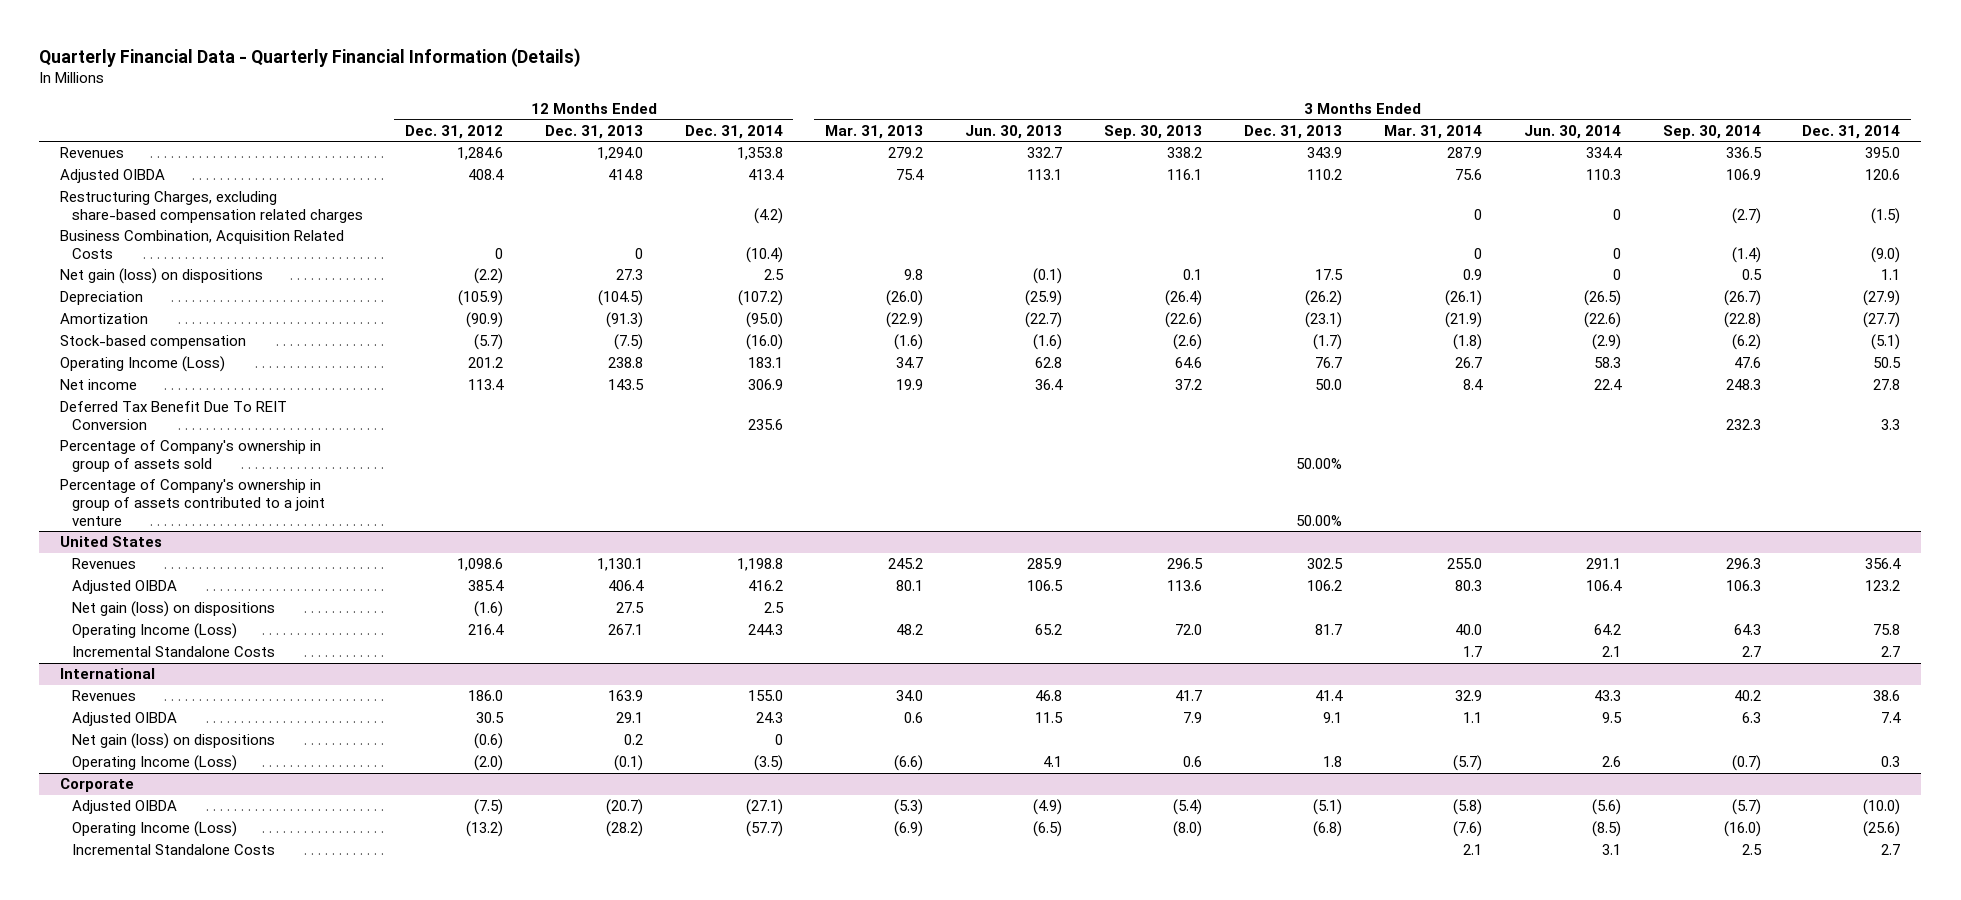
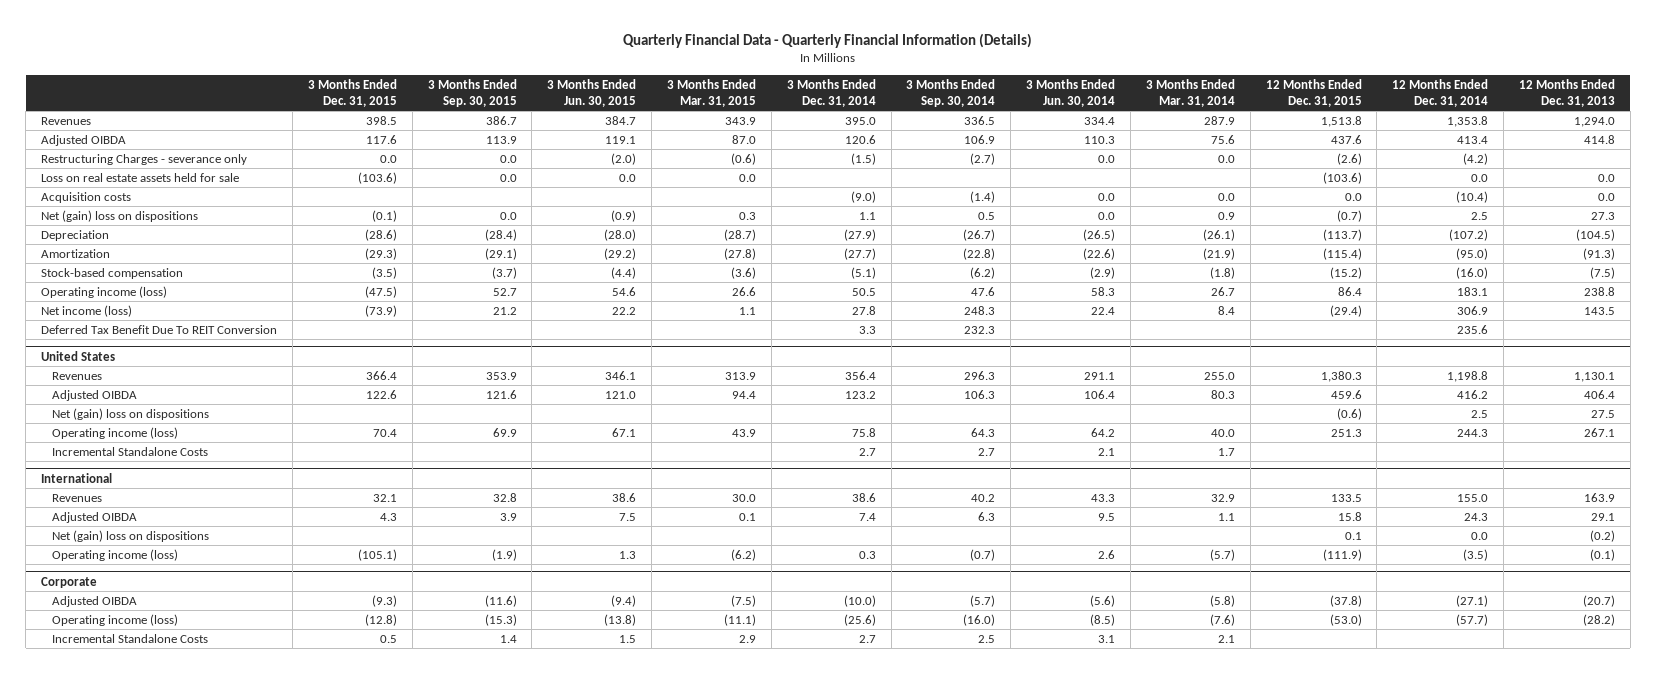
- | 12 Months Ended Dec. 31, 2012 | 12 Months Ended Dec. 31, 2013 | 12 Months Ended Dec. 31, 2014 | 3 Months Ended Mar. 31, 2013 | 3 Months Ended Jun. 30, 2013 | 3 Months Ended Sep. 30, 2013 | 3 Months Ended Dec. 31, 2013 | 3 Months Ended Mar. 31, 2014 | 3 Months Ended Jun. 30, 2014 | 3 Months Ended Sep. 30, 2014 | 3 Months Ended Dec. 31, 2014
+ | 3 Months Ended Dec. 31, 2015 | 3 Months Ended Sep. 30, 2015 | 3 Months Ended Jun. 30, 2015 | 3 Months Ended Mar. 31, 2015 | 3 Months Ended Dec. 31, 2014 | 3 Months Ended Sep. 30, 2014 | 3 Months Ended Jun. 30, 2014 | 3 Months Ended Mar. 31, 2014 | 12 Months Ended Dec. 31, 2015 | 12 Months Ended Dec. 31, 2014 | 12 Months Ended Dec. 31, 2013
- Restructuring Charges, excluding share-based compensation related charges | | | (4.2) | | | | | 0 | 0 | (2.7) | (1.5)
- Business Combination, Acquisition Related Costs | 0 | 0 | (10.4) | | | | | 0 | 0 | (1.4) | (9.0)
- Net gain (loss) on dispositions | (2.2) | 27.3 | 2.5 | 9.8 | (0.1) | 0.1 | 17.5 | 0.9 | 0 | 0.5 | 1.1
+ Restructuring Charges - severance only | 0.0 | 0.0 | (2.0) | (0.6) | (1.5) | (2.7) | 0.0 | 0.0 | (2.6) | (4.2) |
+ Loss on real estate assets held for sale | (103.6) | 0.0 | 0.0 | 0.0 | | | | | (103.6) | 0.0 | 0.0
+ Acquisition costs | | | | | (9.0) | (1.4) | 0.0 | 0.0 | 0.0 | (10.4) | 0.0
+ Net (gain) loss on dispositions | (0.1) | 0.0 | (0.9) | 0.3 | 1.1 | 0.5 | 0.0 | 0.9 | (0.7) | 2.5 | 27.3
- Operating Income (Loss) | 201.2 | 238.8 | 183.1 | 34.7 | 62.8 | 64.6 | 76.7 | 26.7 | 58.3 | 47.6 | 50.5
- Net income | 113.4 | 143.5 | 306.9 | 19.9 | 36.4 | 37.2 | 50.0 | 8.4 | 22.4 | 248.3 | 27.8
+ Operating income (loss) | (47.5) | 52.7 | 54.6 | 26.6 | 50.5 | 47.6 | 58.3 | 26.7 | 86.4 | 183.1 | 238.8
+ Net income (loss) | (73.9) | 21.2 | 22.2 | 1.1 | 27.8 | 248.3 | 22.4 | 8.4 | (29.4) | 306.9 | 143.5
- Percentage of Company's ownership in group of assets sold | | | | | | | 50.00% | | | |
- Percentage of Company's ownership in group of assets contributed to a joint venture | | | | | | | 50.00% | | | |
@ United States
- Net gain (loss) on dispositions | (1.6) | 27.5 | 2.5 | | | | | | | |
- Operating Income (Loss) | 216.4 | 267.1 | 244.3 | 48.2 | 65.2 | 72.0 | 81.7 | 40.0 | 64.2 | 64.3 | 75.8
+ Net (gain) loss on dispositions | | | | | | | | | (0.6) | 2.5 | 27.5
+ Operating income (loss) | 70.4 | 69.9 | 67.1 | 43.9 | 75.8 | 64.3 | 64.2 | 40.0 | 251.3 | 244.3 | 267.1
@ International
- Net gain (loss) on dispositions | (0.6) | 0.2 | 0 | | | | | | | |
- Operating Income (Loss) | (2.0) | (0.1) | (3.5) | (6.6) | 4.1 | 0.6 | 1.8 | (5.7) | 2.6 | (0.7) | 0.3
+ Net (gain) loss on dispositions | | | | | | | | | 0.1 | 0.0 | (0.2)
+ Operating income (loss) | (105.1) | (1.9) | 1.3 | (6.2) | 0.3 | (0.7) | 2.6 | (5.7) | (111.9) | (3.5) | (0.1)
@ Corporate
- Operating Income (Loss) | (13.2) | (28.2) | (57.7) | (6.9) | (6.5) | (8.0) | (6.8) | (7.6) | (8.5) | (16.0) | (25.6)
+ Operating income (loss) | (12.8) | (15.3) | (13.8) | (11.1) | (25.6) | (16.0) | (8.5) | (7.6) | (53.0) | (57.7) | (28.2)

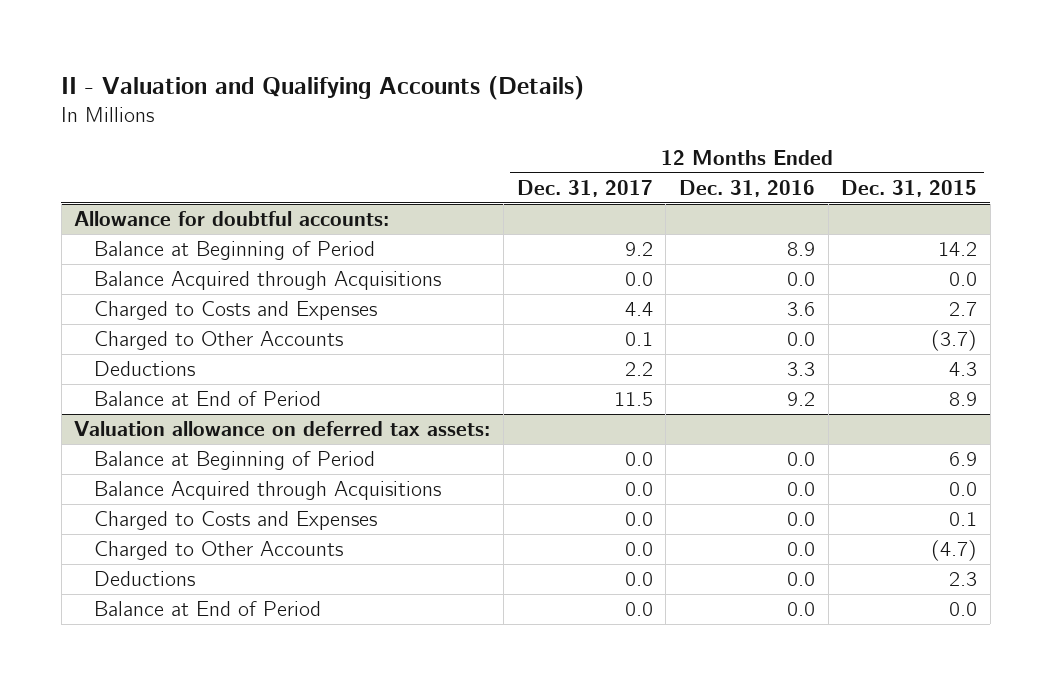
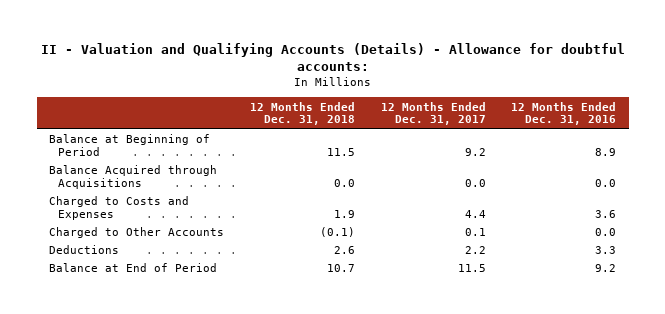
- II - Valuation and Qualifying Accounts (Details)
+ II - Valuation and Qualifying Accounts (Details) - Allowance for doubtful accounts:
- | 12 Months Ended Dec. 31, 2017 | 12 Months Ended Dec. 31, 2016 | 12 Months Ended Dec. 31, 2015
+ | 12 Months Ended Dec. 31, 2018 | 12 Months Ended Dec. 31, 2017 | 12 Months Ended Dec. 31, 2016
- Allowance for doubtful accounts:
- Valuation allowance on deferred tax assets:
- Balance at Beginning of Period | 0.0 | 0.0 | 6.9
- Balance Acquired through Acquisitions | 0.0 | 0.0 | 0.0
- Charged to Costs and Expenses | 0.0 | 0.0 | 0.1
- Charged to Other Accounts | 0.0 | 0.0 | (4.7)
- Deductions | 0.0 | 0.0 | 2.3
- Balance at End of Period | 0.0 | 0.0 | 0.0

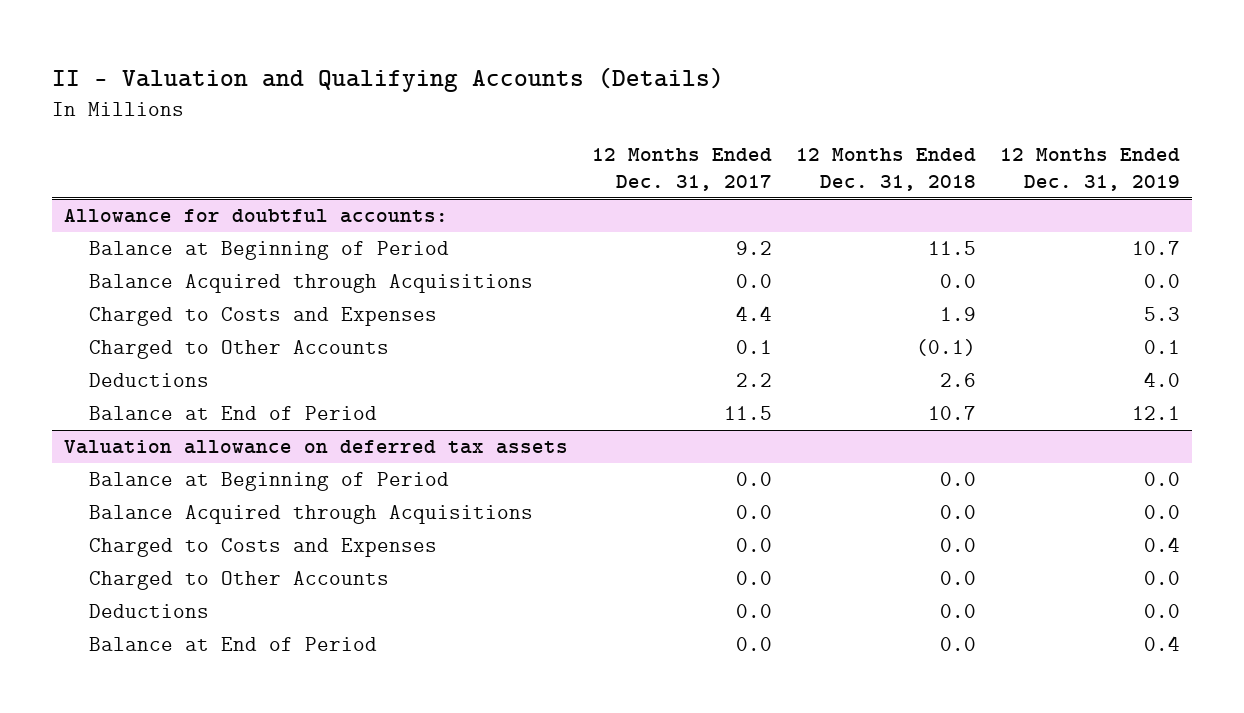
- II - Valuation and Qualifying Accounts (Details) - Allowance for doubtful accounts:
+ II - Valuation and Qualifying Accounts (Details)
- | 12 Months Ended Dec. 31, 2018 | 12 Months Ended Dec. 31, 2017 | 12 Months Ended Dec. 31, 2016
+ | 12 Months Ended Dec. 31, 2017 | 12 Months Ended Dec. 31, 2018 | 12 Months Ended Dec. 31, 2019
+ Allowance for doubtful accounts:
+ Valuation allowance on deferred tax assets
+ Balance at Beginning of Period | 0.0 | 0.0 | 0.0
+ Balance Acquired through Acquisitions | 0.0 | 0.0 | 0.0
+ Charged to Costs and Expenses | 0.0 | 0.0 | 0.4
+ Charged to Other Accounts | 0.0 | 0.0 | 0.0
+ Deductions | 0.0 | 0.0 | 0.0
+ Balance at End of Period | 0.0 | 0.0 | 0.4

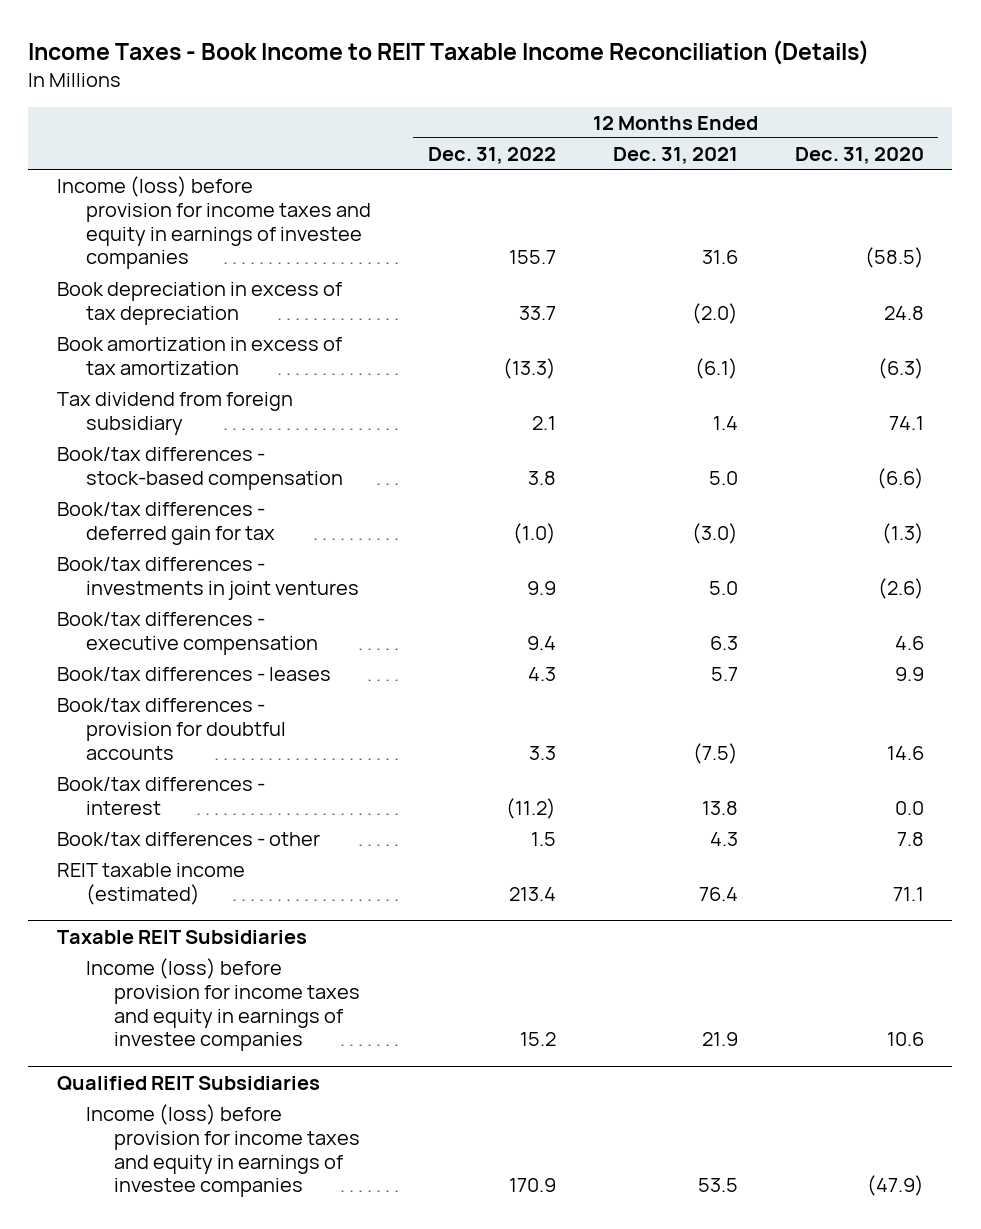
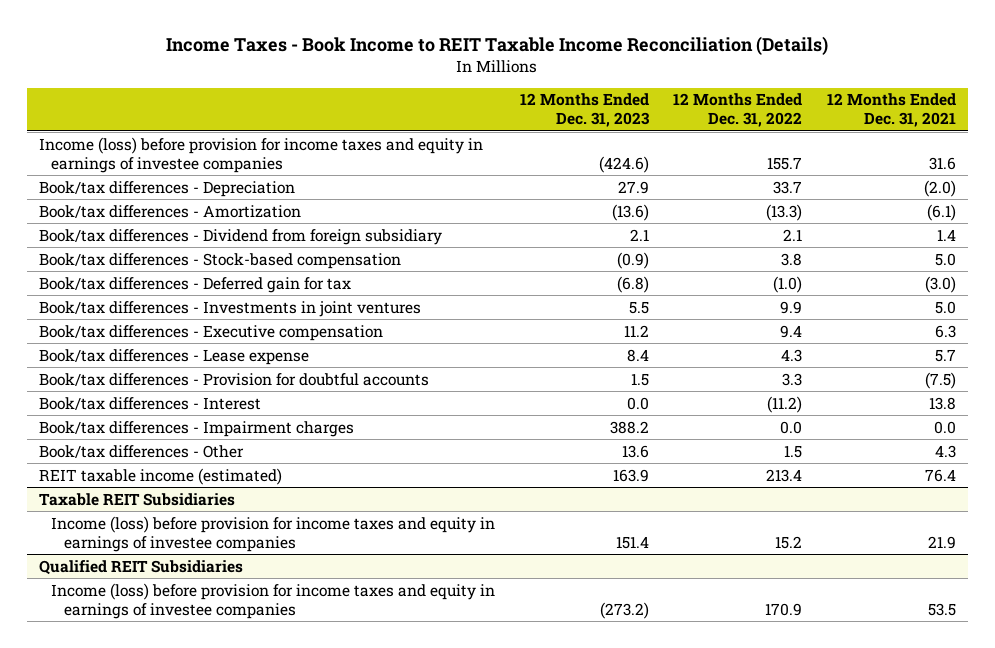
- | 12 Months Ended Dec. 31, 2022 | 12 Months Ended Dec. 31, 2021 | 12 Months Ended Dec. 31, 2020
+ | 12 Months Ended Dec. 31, 2023 | 12 Months Ended Dec. 31, 2022 | 12 Months Ended Dec. 31, 2021
- Book depreciation in excess of tax depreciation | 33.7 | (2.0) | 24.8
- Book amortization in excess of tax amortization | (13.3) | (6.1) | (6.3)
- Tax dividend from foreign subsidiary | 2.1 | 1.4 | 74.1
- Book/tax differences - stock-based compensation | 3.8 | 5.0 | (6.6)
- Book/tax differences - deferred gain for tax | (1.0) | (3.0) | (1.3)
- Book/tax differences - investments in joint ventures | 9.9 | 5.0 | (2.6)
- Book/tax differences - executive compensation | 9.4 | 6.3 | 4.6
- Book/tax differences - leases | 4.3 | 5.7 | 9.9
- Book/tax differences - provision for doubtful accounts | 3.3 | (7.5) | 14.6
- Book/tax differences - interest | (11.2) | 13.8 | 0.0
- Book/tax differences - other | 1.5 | 4.3 | 7.8
+ Book/tax differences - Depreciation | 27.9 | 33.7 | (2.0)
+ Book/tax differences - Amortization | (13.6) | (13.3) | (6.1)
+ Book/tax differences - Dividend from foreign subsidiary | 2.1 | 2.1 | 1.4
+ Book/tax differences - Stock-based compensation | (0.9) | 3.8 | 5.0
+ Book/tax differences - Deferred gain for tax | (6.8) | (1.0) | (3.0)
+ Book/tax differences - Investments in joint ventures | 5.5 | 9.9 | 5.0
+ Book/tax differences - Executive compensation | 11.2 | 9.4 | 6.3
+ Book/tax differences - Lease expense | 8.4 | 4.3 | 5.7
+ Book/tax differences - Provision for doubtful accounts | 1.5 | 3.3 | (7.5)
+ Book/tax differences - Interest | 0.0 | (11.2) | 13.8
+ Book/tax differences - Impairment charges | 388.2 | 0.0 | 0.0
+ Book/tax differences - Other | 13.6 | 1.5 | 4.3

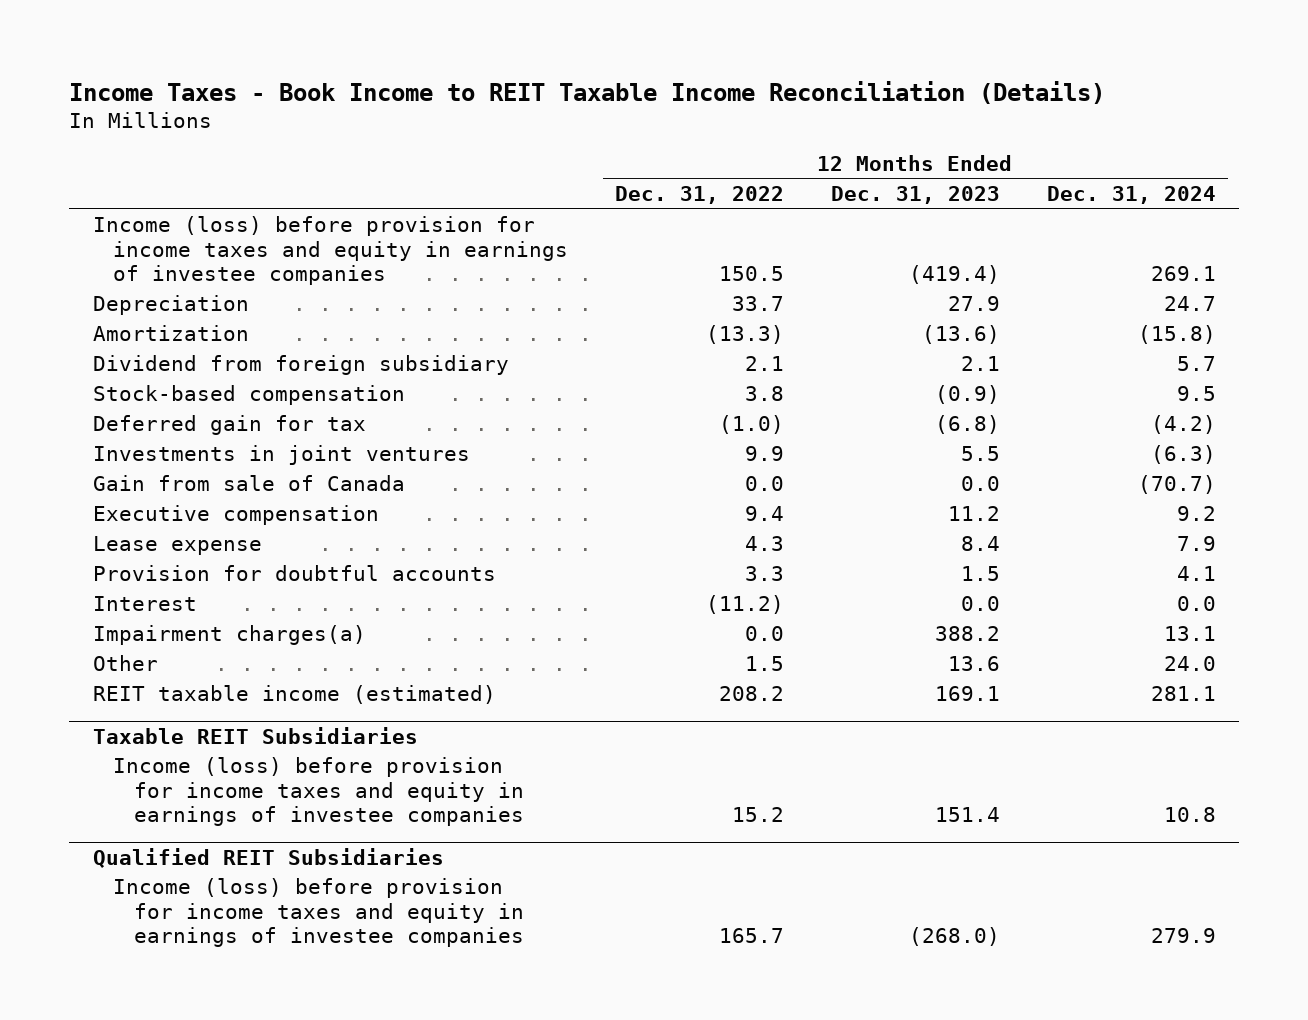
- | 12 Months Ended Dec. 31, 2023 | 12 Months Ended Dec. 31, 2022 | 12 Months Ended Dec. 31, 2021
+ | 12 Months Ended Dec. 31, 2022 | 12 Months Ended Dec. 31, 2023 | 12 Months Ended Dec. 31, 2024
- Income (loss) before provision for income taxes and equity in earnings of investee companies | (424.6) | 155.7 | 31.6
- Book/tax differences - Depreciation | 27.9 | 33.7 | (2.0)
- Book/tax differences - Amortization | (13.6) | (13.3) | (6.1)
- Book/tax differences - Dividend from foreign subsidiary | 2.1 | 2.1 | 1.4
- Book/tax differences - Stock-based compensation | (0.9) | 3.8 | 5.0
- Book/tax differences - Deferred gain for tax | (6.8) | (1.0) | (3.0)
- Book/tax differences - Investments in joint ventures | 5.5 | 9.9 | 5.0
- Book/tax differences - Executive compensation | 11.2 | 9.4 | 6.3
- Book/tax differences - Lease expense | 8.4 | 4.3 | 5.7
- Book/tax differences - Provision for doubtful accounts | 1.5 | 3.3 | (7.5)
- Book/tax differences - Interest | 0.0 | (11.2) | 13.8
- Book/tax differences - Impairment charges | 388.2 | 0.0 | 0.0
- Book/tax differences - Other | 13.6 | 1.5 | 4.3
- REIT taxable income (estimated) | 163.9 | 213.4 | 76.4
+ Income (loss) before provision for income taxes and equity in earnings of investee companies | 150.5 | (419.4) | 269.1
+ Depreciation | 33.7 | 27.9 | 24.7
+ Amortization | (13.3) | (13.6) | (15.8)
+ Dividend from foreign subsidiary | 2.1 | 2.1 | 5.7
+ Stock-based compensation | 3.8 | (0.9) | 9.5
+ Deferred gain for tax | (1.0) | (6.8) | (4.2)
+ Investments in joint ventures | 9.9 | 5.5 | (6.3)
+ Gain from sale of Canada | 0.0 | 0.0 | (70.7)
+ Executive compensation | 9.4 | 11.2 | 9.2
+ Lease expense | 4.3 | 8.4 | 7.9
+ Provision for doubtful accounts | 3.3 | 1.5 | 4.1
+ Interest | (11.2) | 0.0 | 0.0
+ Impairment charges(a) | 0.0 | 388.2 | 13.1
+ Other | 1.5 | 13.6 | 24.0
+ REIT taxable income (estimated) | 208.2 | 169.1 | 281.1
@ Qualified REIT Subsidiaries
- Income (loss) before provision for income taxes and equity in earnings of investee companies | (273.2) | 170.9 | 53.5
+ Income (loss) before provision for income taxes and equity in earnings of investee companies | 165.7 | (268.0) | 279.9

